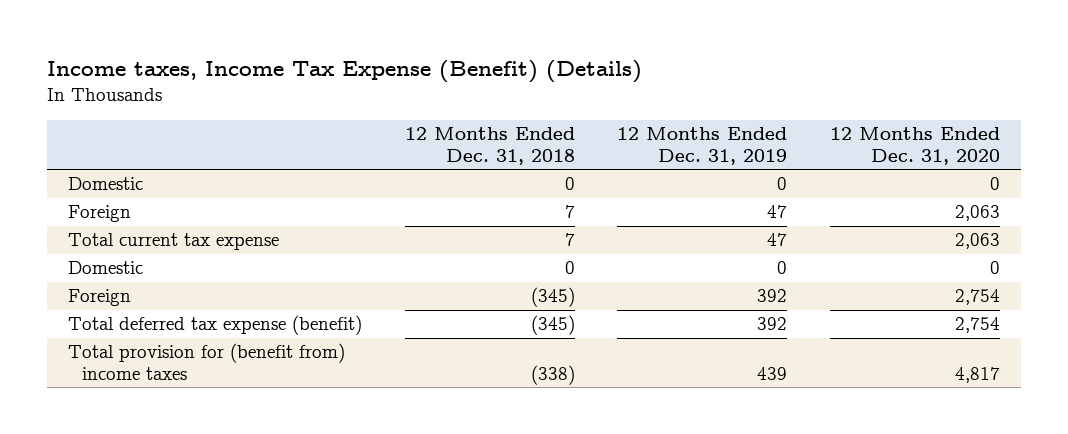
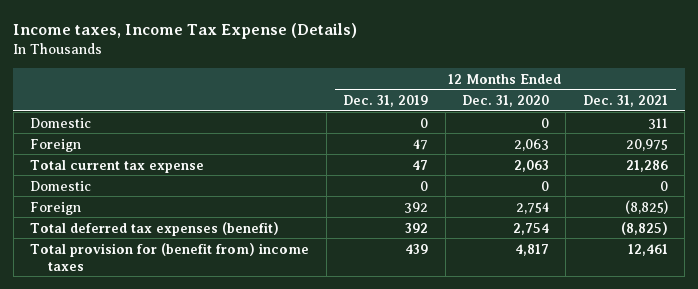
- Income taxes, Income Tax Expense (Benefit) (Details)
+ Income taxes, Income Tax Expense (Details)
- | 12 Months Ended Dec. 31, 2018 | 12 Months Ended Dec. 31, 2019 | 12 Months Ended Dec. 31, 2020
+ | 12 Months Ended Dec. 31, 2019 | 12 Months Ended Dec. 31, 2020 | 12 Months Ended Dec. 31, 2021
- Total deferred tax expense (benefit) | (345) | 392 | 2,754
+ Total deferred tax expenses (benefit) | 392 | 2,754 | (8,825)

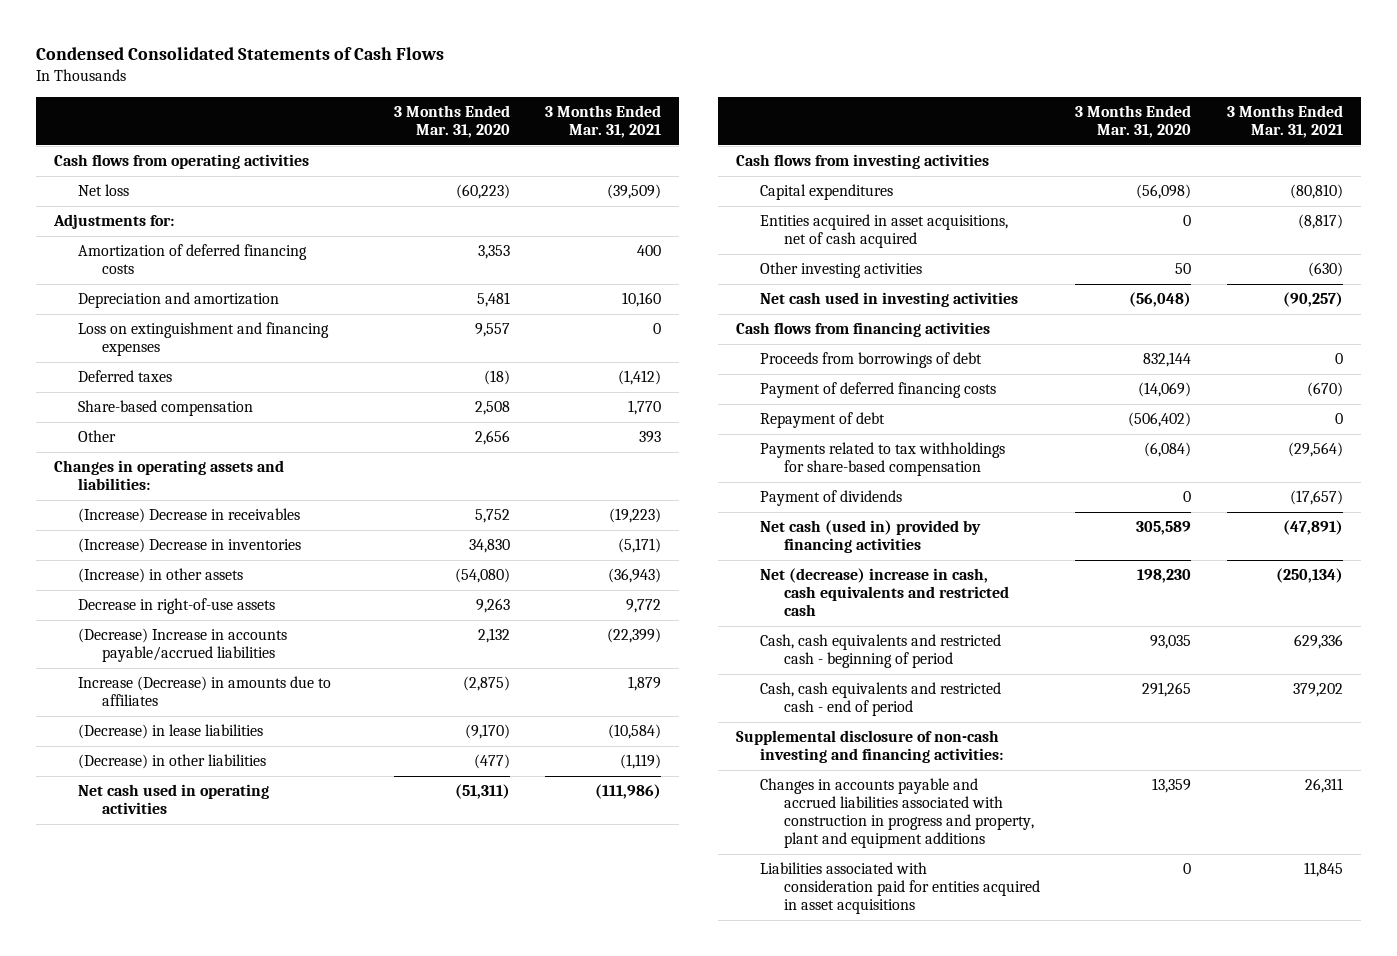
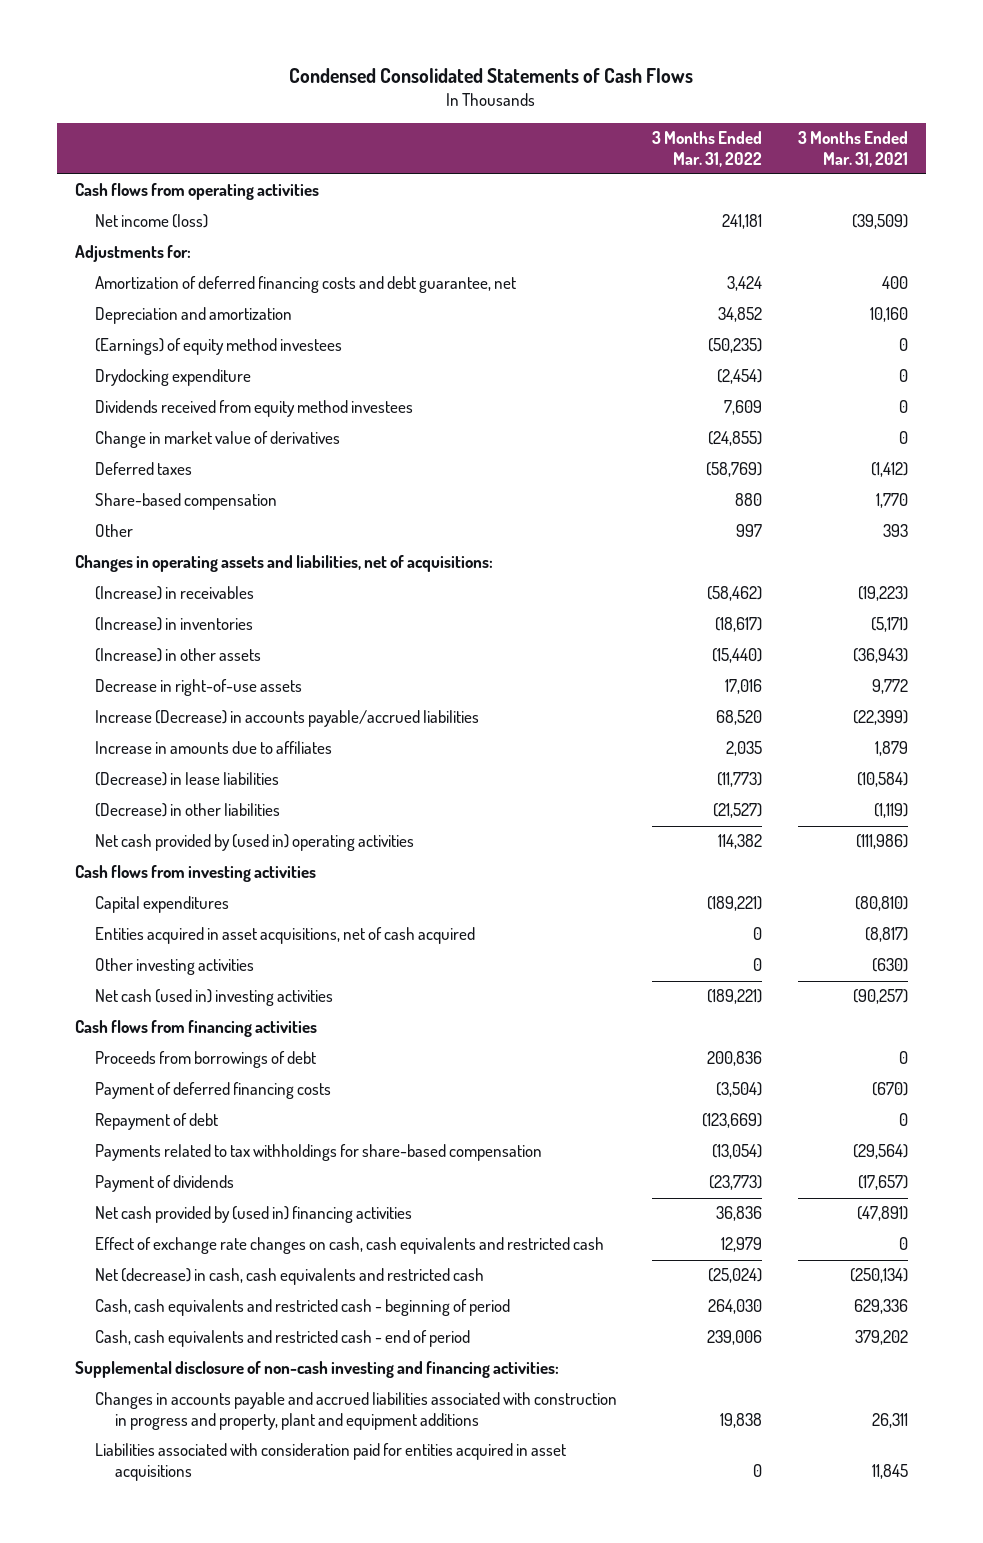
- | 3 Months Ended Mar. 31, 2020 | 3 Months Ended Mar. 31, 2021
+ | 3 Months Ended Mar. 31, 2022 | 3 Months Ended Mar. 31, 2021
- Net loss | (60,223) | (39,509)
+ Net income (loss) | 241,181 | (39,509)
- Amortization of deferred financing costs | 3,353 | 400
+ Amortization of deferred financing costs and debt guarantee, net | 3,424 | 400
- Loss on extinguishment and financing expenses | 9,557 | 0
+ (Earnings) of equity method investees | (50,235) | 0
+ Drydocking expenditure | (2,454) | 0
+ Dividends received from equity method investees | 7,609 | 0
+ Change in market value of derivatives | (24,855) | 0
- Changes in operating assets and liabilities:
- (Increase) Decrease in receivables | 5,752 | (19,223)
- (Increase) Decrease in inventories | 34,830 | (5,171)
+ Changes in operating assets and liabilities, net of acquisitions:
+ (Increase) in receivables | (58,462) | (19,223)
+ (Increase) in inventories | (18,617) | (5,171)
- (Decrease) Increase in accounts payable/accrued liabilities | 2,132 | (22,399)
- Increase (Decrease) in amounts due to affiliates | (2,875) | 1,879
+ Increase (Decrease) in accounts payable/accrued liabilities | 68,520 | (22,399)
+ Increase in amounts due to affiliates | 2,035 | 1,879
- Net cash used in operating activities | (51,311) | (111,986)
+ Net cash provided by (used in) operating activities | 114,382 | (111,986)
- Net cash used in investing activities | (56,048) | (90,257)
+ Net cash (used in) investing activities | (189,221) | (90,257)
- Net cash (used in) provided by financing activities | 305,589 | (47,891)
- Net (decrease) increase in cash, cash equivalents and restricted cash | 198,230 | (250,134)
+ Net cash provided by (used in) financing activities | 36,836 | (47,891)
+ Effect of exchange rate changes on cash, cash equivalents and restricted cash | 12,979 | 0
+ Net (decrease) in cash, cash equivalents and restricted cash | (25,024) | (250,134)

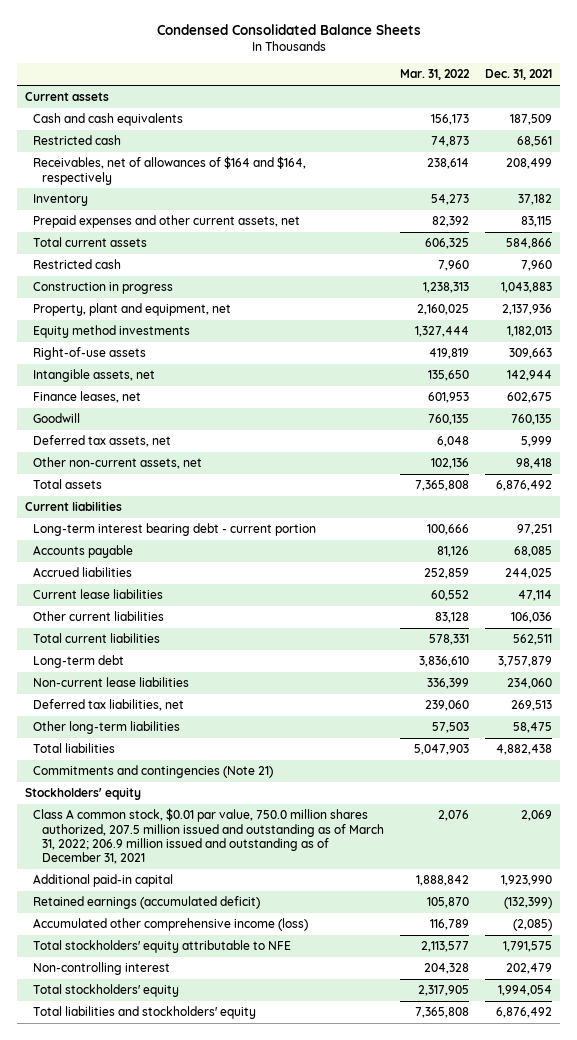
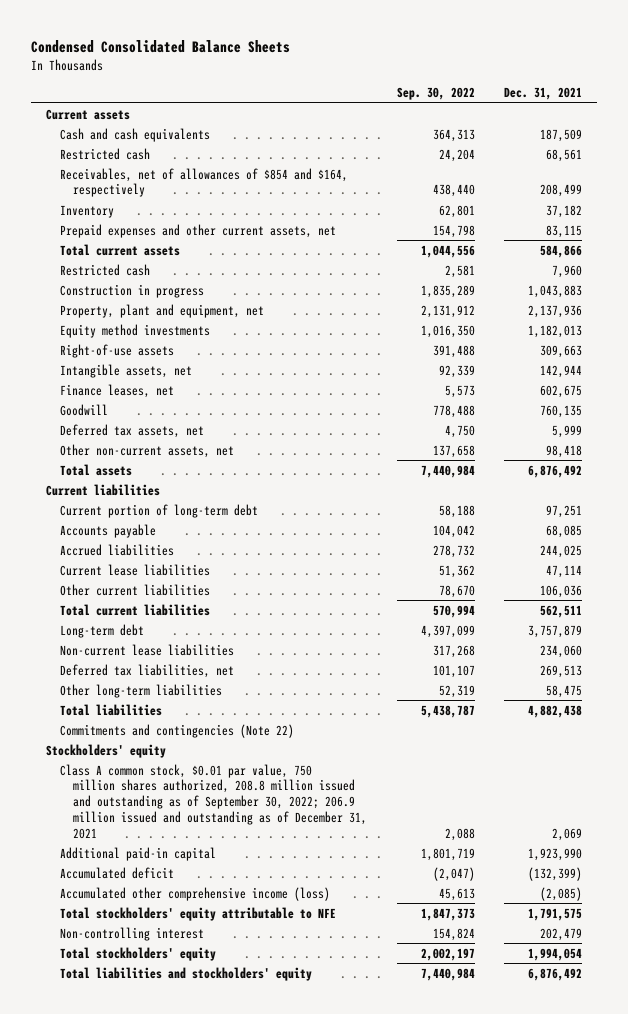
- | Mar. 31, 2022 | Dec. 31, 2021
+ | Sep. 30, 2022 | Dec. 31, 2021
- Receivables, net of allowances of $164 and $164, respectively | 238,614 | 208,499
+ Receivables, net of allowances of $854 and $164, respectively | 438,440 | 208,499
- Long-term interest bearing debt - current portion | 100,666 | 97,251
+ Current portion of long-term debt | 58,188 | 97,251
- Commitments and contingencies (Note 21)
+ Commitments and contingencies (Note 22)
- Class A common stock, $0.01 par value, 750.0 million shares authorized, 207.5 million issued and outstanding as of March 31, 2022; 206.9 million issued and outstanding as of December 31, 2021 | 2,076 | 2,069
+ Class A common stock, $0.01 par value, 750 million shares authorized, 208.8 million issued and outstanding as of September 30, 2022; 206.9 million issued and outstanding as of December 31, 2021 | 2,088 | 2,069
- Retained earnings (accumulated deficit) | 105,870 | (132,399)
+ Accumulated deficit | (2,047) | (132,399)

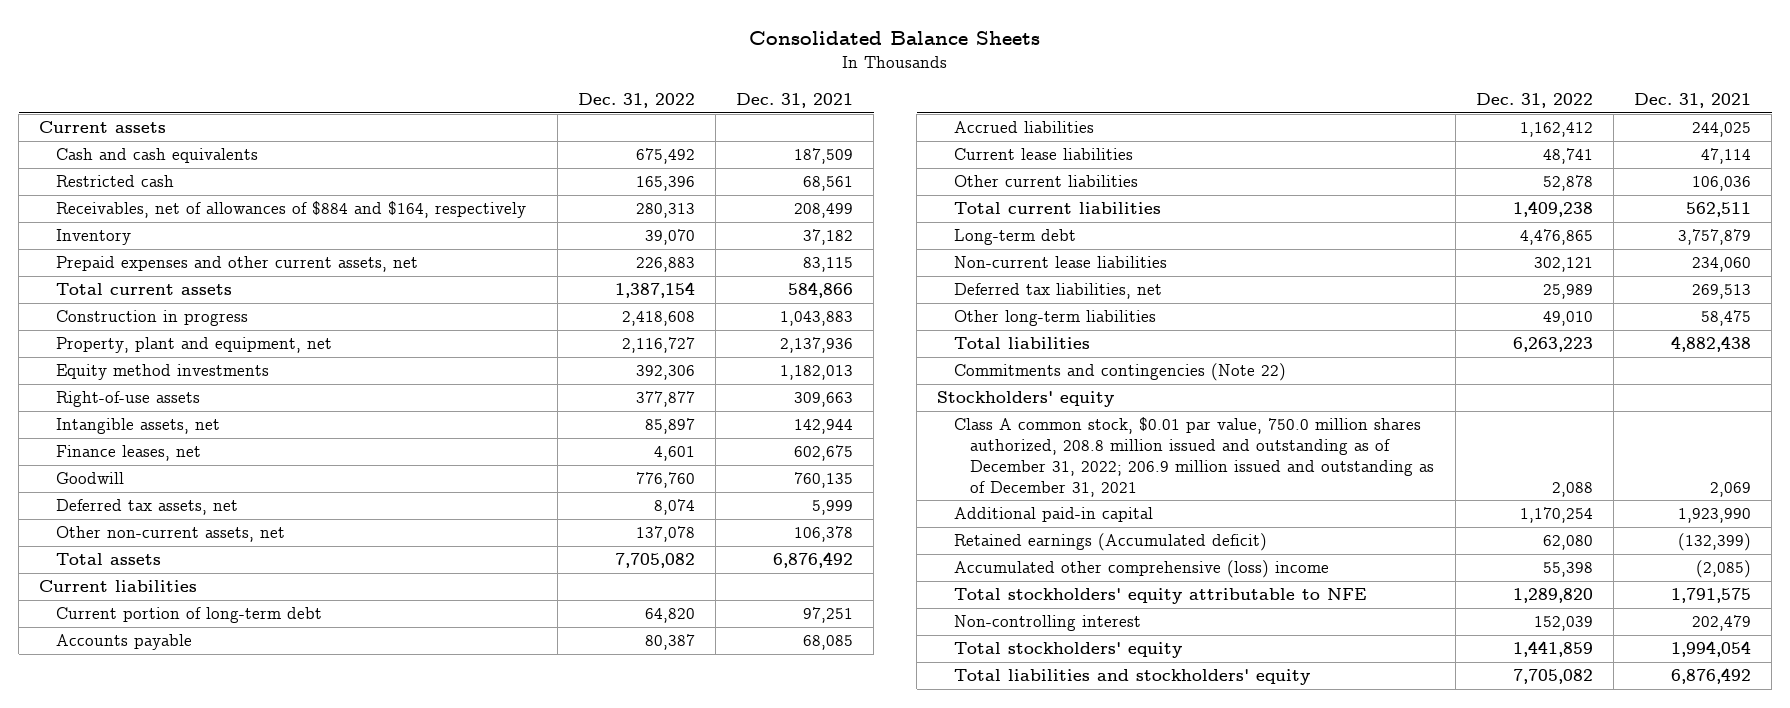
- Condensed Consolidated Balance Sheets
+ Consolidated Balance Sheets
- | Sep. 30, 2022 | Dec. 31, 2021
+ | Dec. 31, 2022 | Dec. 31, 2021
- Receivables, net of allowances of $854 and $164, respectively | 438,440 | 208,499
+ Receivables, net of allowances of $884 and $164, respectively | 280,313 | 208,499
- Restricted cash | 2,581 | 7,960
- Other non-current assets, net | 137,658 | 98,418
+ Other non-current assets, net | 137,078 | 106,378
- Class A common stock, $0.01 par value, 750 million shares authorized, 208.8 million issued and outstanding as of September 30, 2022; 206.9 million issued and outstanding as of December 31, 2021 | 2,088 | 2,069
+ Class A common stock, $0.01 par value, 750.0 million shares authorized, 208.8 million issued and outstanding as of December 31, 2022; 206.9 million issued and outstanding as of December 31, 2021 | 2,088 | 2,069
- Accumulated deficit | (2,047) | (132,399)
- Accumulated other comprehensive income (loss) | 45,613 | (2,085)
+ Retained earnings (Accumulated deficit) | 62,080 | (132,399)
+ Accumulated other comprehensive (loss) income | 55,398 | (2,085)

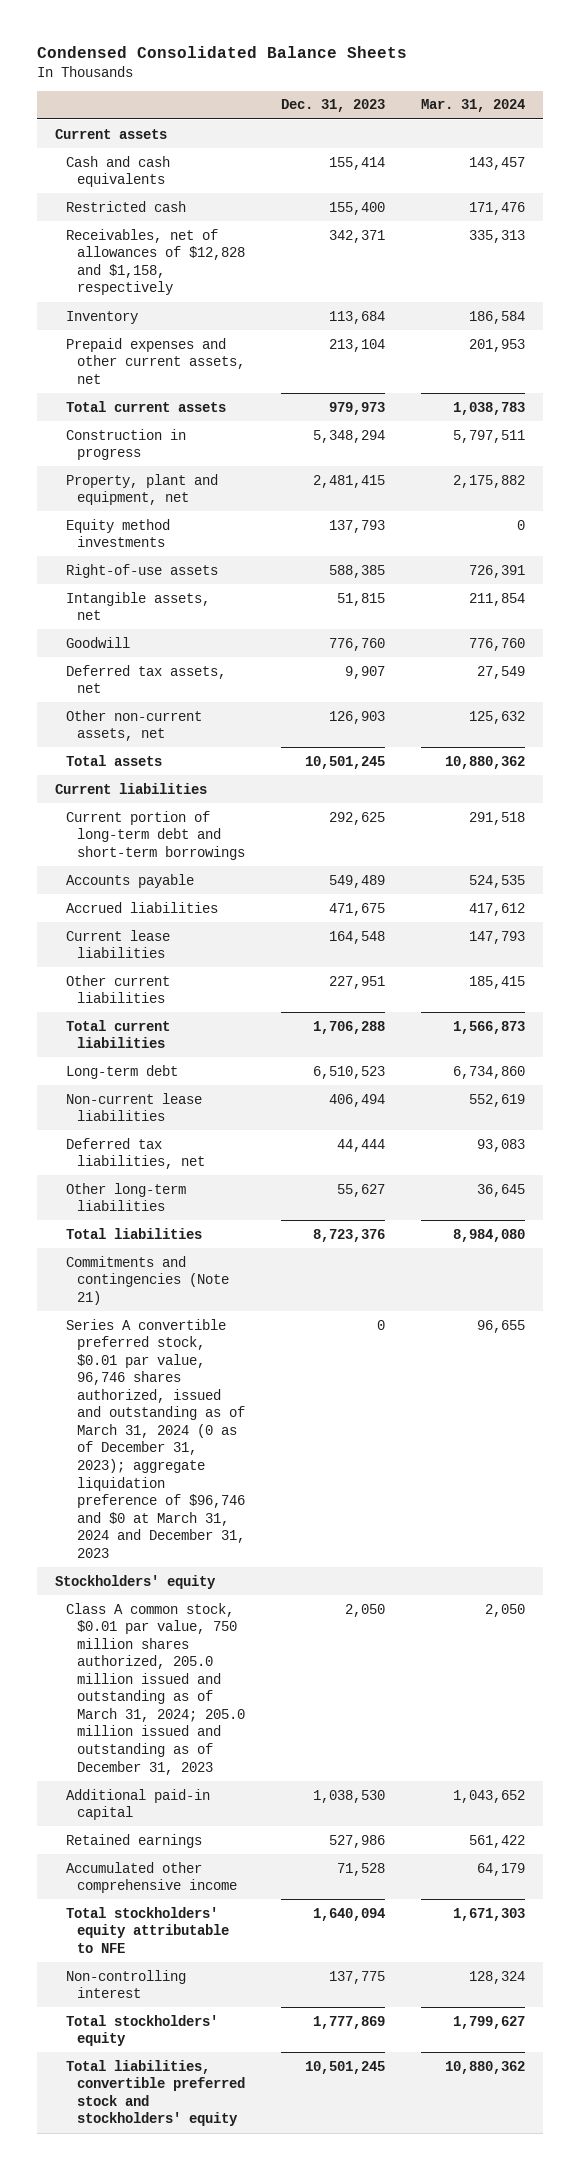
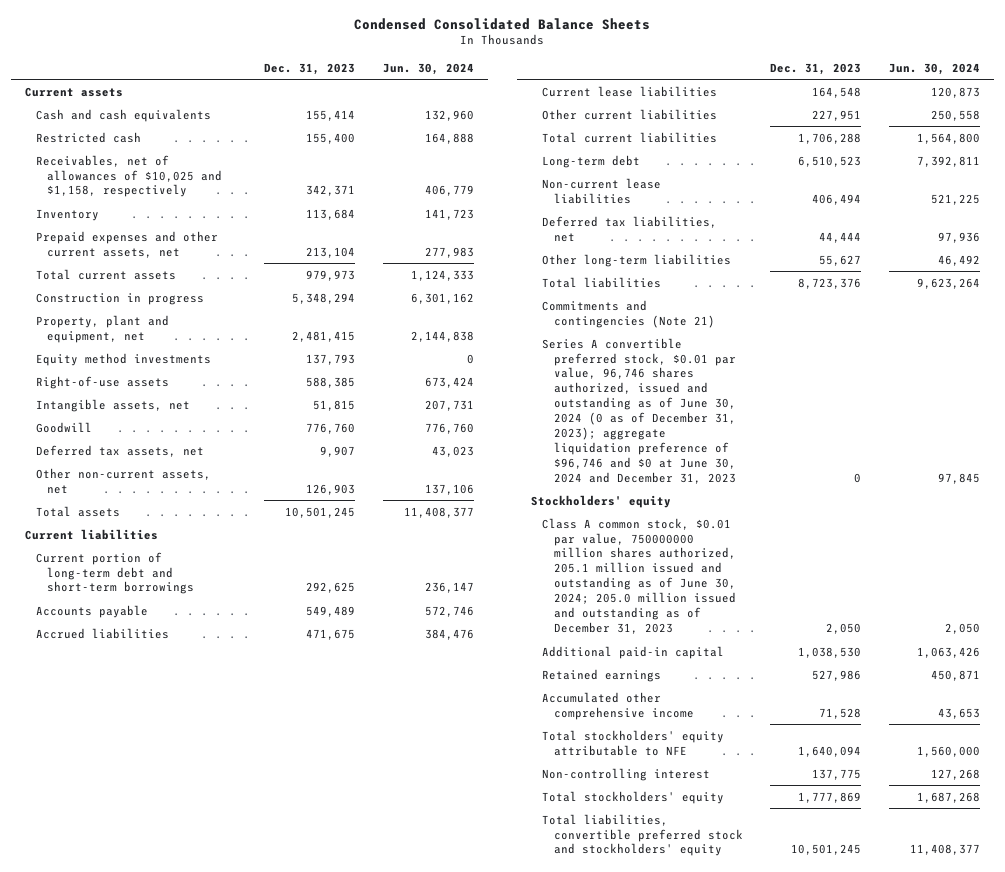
- | Dec. 31, 2023 | Mar. 31, 2024
+ | Dec. 31, 2023 | Jun. 30, 2024
- Receivables, net of allowances of $12,828 and $1,158, respectively | 342,371 | 335,313
+ Receivables, net of allowances of $10,025 and $1,158, respectively | 342,371 | 406,779
- Series A convertible preferred stock, $0.01 par value, 96,746 shares authorized, issued and outstanding as of March 31, 2024 (0 as of December 31, 2023); aggregate liquidation preference of $96,746 and $0 at March 31, 2024 and December 31, 2023 | 0 | 96,655
+ Series A convertible preferred stock, $0.01 par value, 96,746 shares authorized, issued and outstanding as of June 30, 2024 (0 as of December 31, 2023); aggregate liquidation preference of $96,746 and $0 at June 30, 2024 and December 31, 2023 | 0 | 97,845
- Class A common stock, $0.01 par value, 750 million shares authorized, 205.0 million issued and outstanding as of March 31, 2024; 205.0 million issued and outstanding as of December 31, 2023 | 2,050 | 2,050
+ Class A common stock, $0.01 par value, 750000000 million shares authorized, 205.1 million issued and outstanding as of June 30, 2024; 205.0 million issued and outstanding as of December 31, 2023 | 2,050 | 2,050

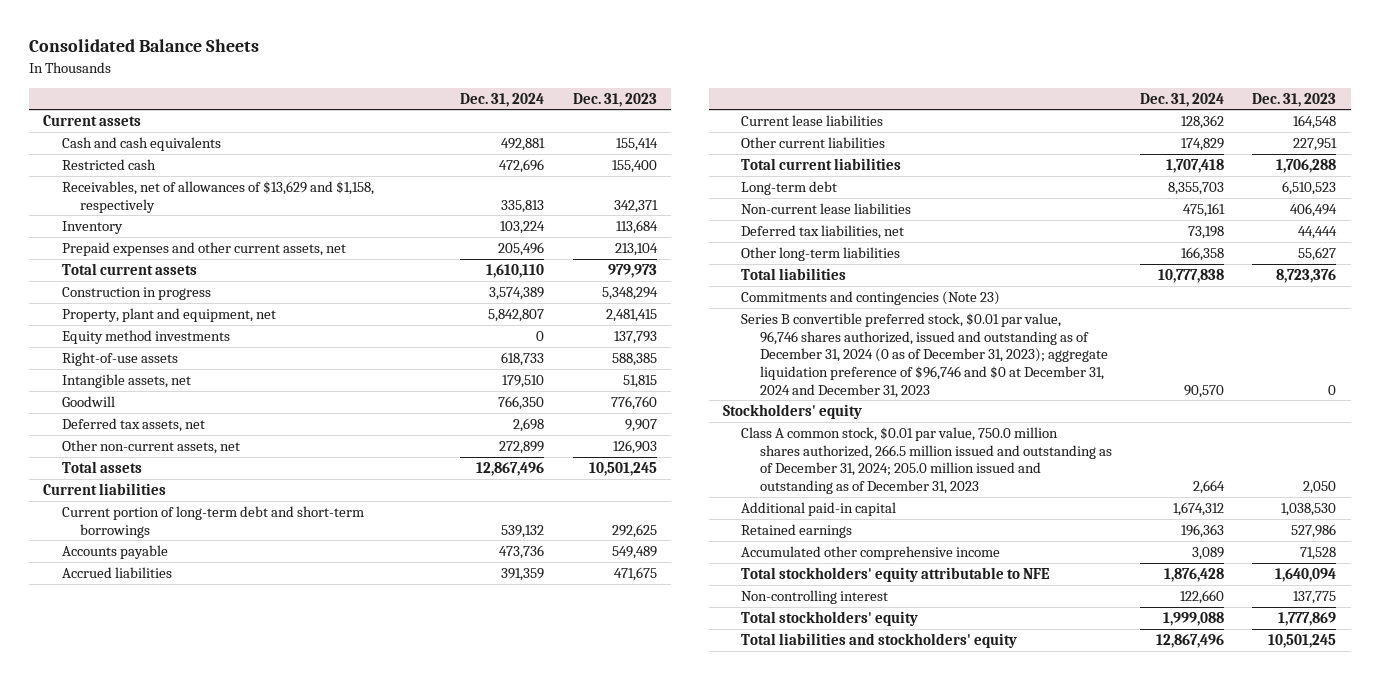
- Condensed Consolidated Balance Sheets
+ Consolidated Balance Sheets
- | Dec. 31, 2023 | Jun. 30, 2024
+ | Dec. 31, 2024 | Dec. 31, 2023
- Receivables, net of allowances of $10,025 and $1,158, respectively | 342,371 | 406,779
+ Receivables, net of allowances of $13,629 and $1,158, respectively | 335,813 | 342,371
- Commitments and contingencies (Note 21)
- Series A convertible preferred stock, $0.01 par value, 96,746 shares authorized, issued and outstanding as of June 30, 2024 (0 as of December 31, 2023); aggregate liquidation preference of $96,746 and $0 at June 30, 2024 and December 31, 2023 | 0 | 97,845
+ Commitments and contingencies (Note 23)
+ Series B convertible preferred stock, $0.01 par value, 96,746 shares authorized, issued and outstanding as of December 31, 2024 (0 as of December 31, 2023); aggregate liquidation preference of $96,746 and $0 at December 31, 2024 and December 31, 2023 | 90,570 | 0
- Class A common stock, $0.01 par value, 750000000 million shares authorized, 205.1 million issued and outstanding as of June 30, 2024; 205.0 million issued and outstanding as of December 31, 2023 | 2,050 | 2,050
+ Class A common stock, $0.01 par value, 750.0 million shares authorized, 266.5 million issued and outstanding as of December 31, 2024; 205.0 million issued and outstanding as of December 31, 2023 | 2,664 | 2,050
- Total liabilities, convertible preferred stock and stockholders' equity | 10,501,245 | 11,408,377
+ Total liabilities and stockholders' equity | 12,867,496 | 10,501,245

